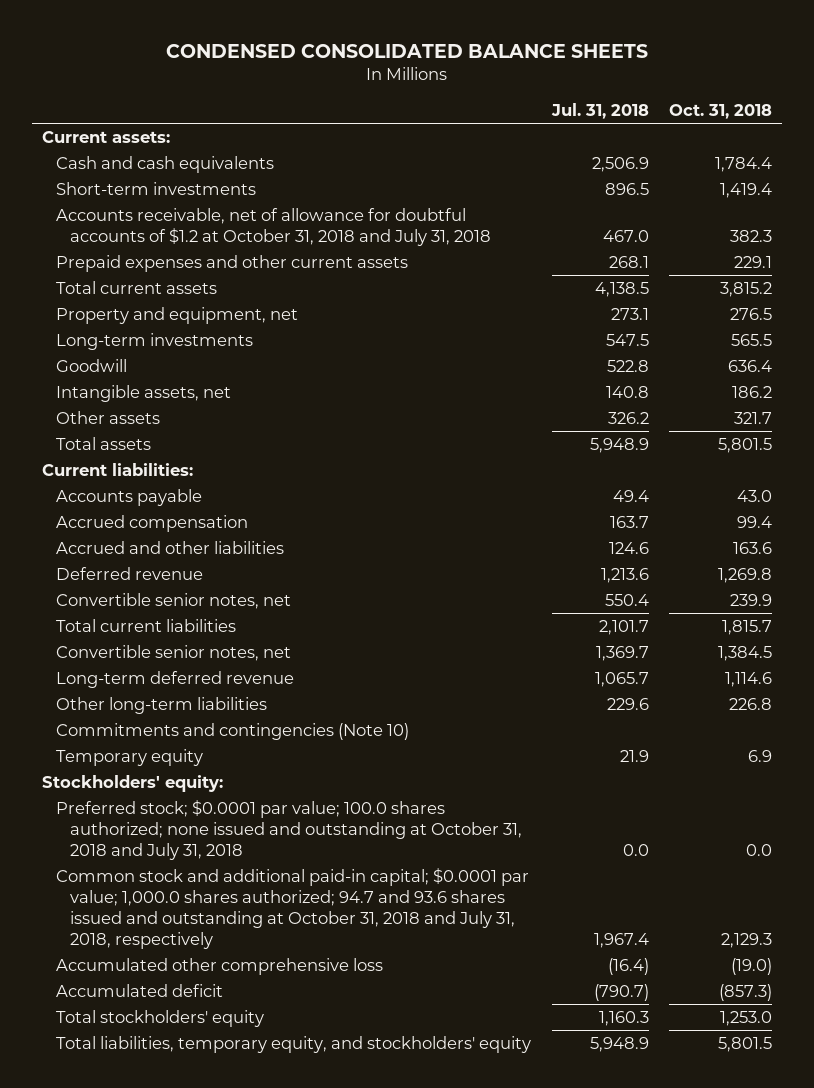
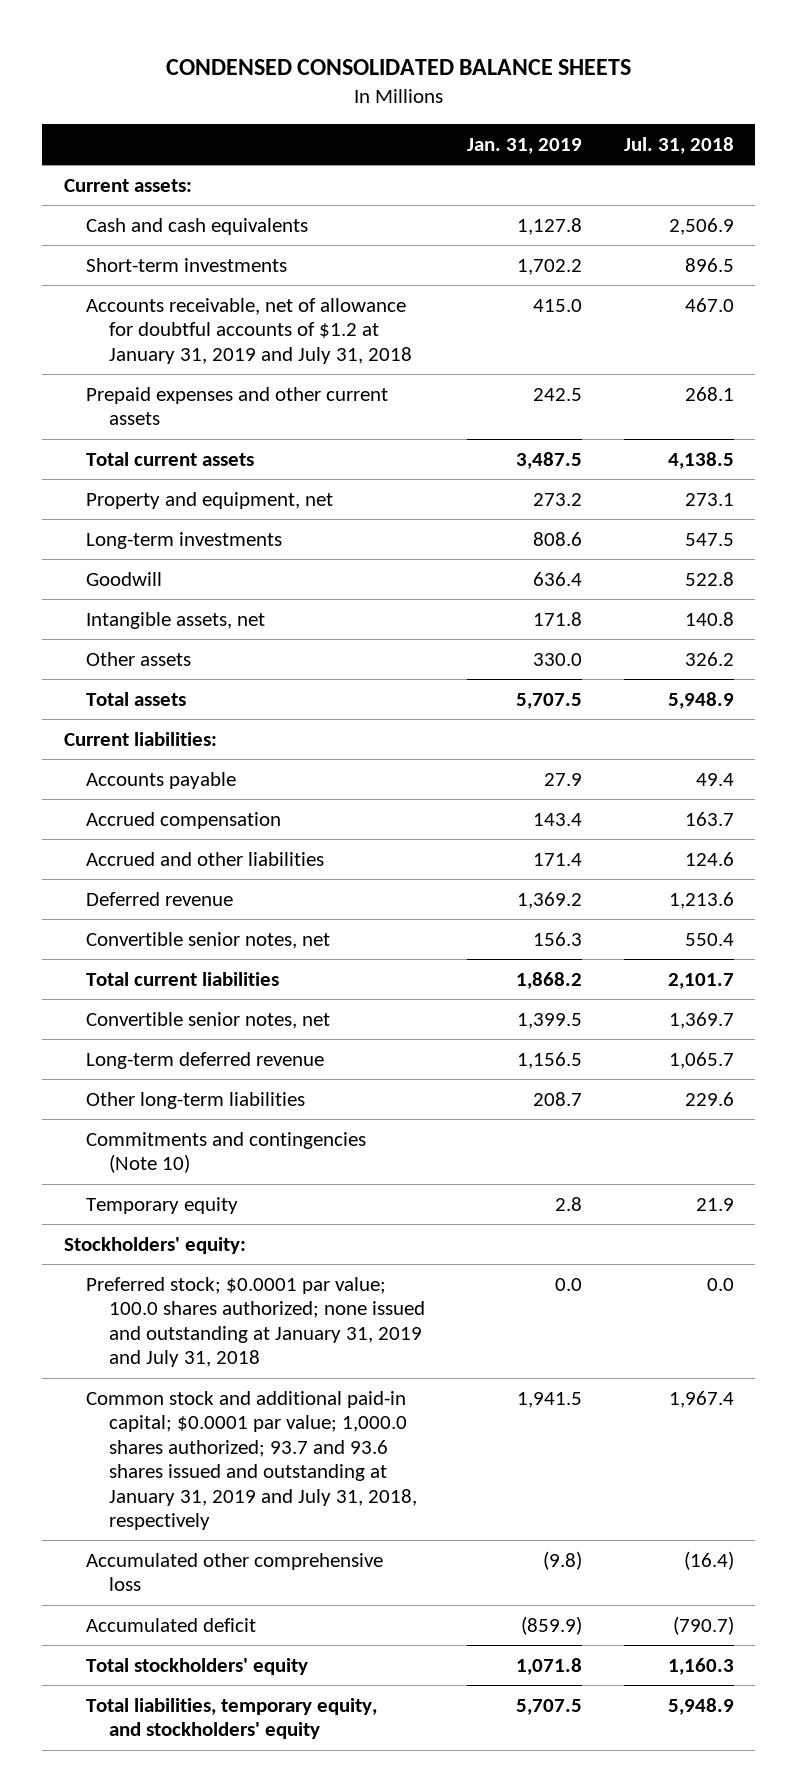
- | Jul. 31, 2018 | Oct. 31, 2018
+ | Jan. 31, 2019 | Jul. 31, 2018
- Accounts receivable, net of allowance for doubtful accounts of $1.2 at October 31, 2018 and July 31, 2018 | 467.0 | 382.3
+ Accounts receivable, net of allowance for doubtful accounts of $1.2 at January 31, 2019 and July 31, 2018 | 415.0 | 467.0
- Preferred stock; $0.0001 par value; 100.0 shares authorized; none issued and outstanding at October 31, 2018 and July 31, 2018 | 0.0 | 0.0
- Common stock and additional paid-in capital; $0.0001 par value; 1,000.0 shares authorized; 94.7 and 93.6 shares issued and outstanding at October 31, 2018 and July 31, 2018, respectively | 1,967.4 | 2,129.3
+ Preferred stock; $0.0001 par value; 100.0 shares authorized; none issued and outstanding at January 31, 2019 and July 31, 2018 | 0.0 | 0.0
+ Common stock and additional paid-in capital; $0.0001 par value; 1,000.0 shares authorized; 93.7 and 93.6 shares issued and outstanding at January 31, 2019 and July 31, 2018, respectively | 1,941.5 | 1,967.4

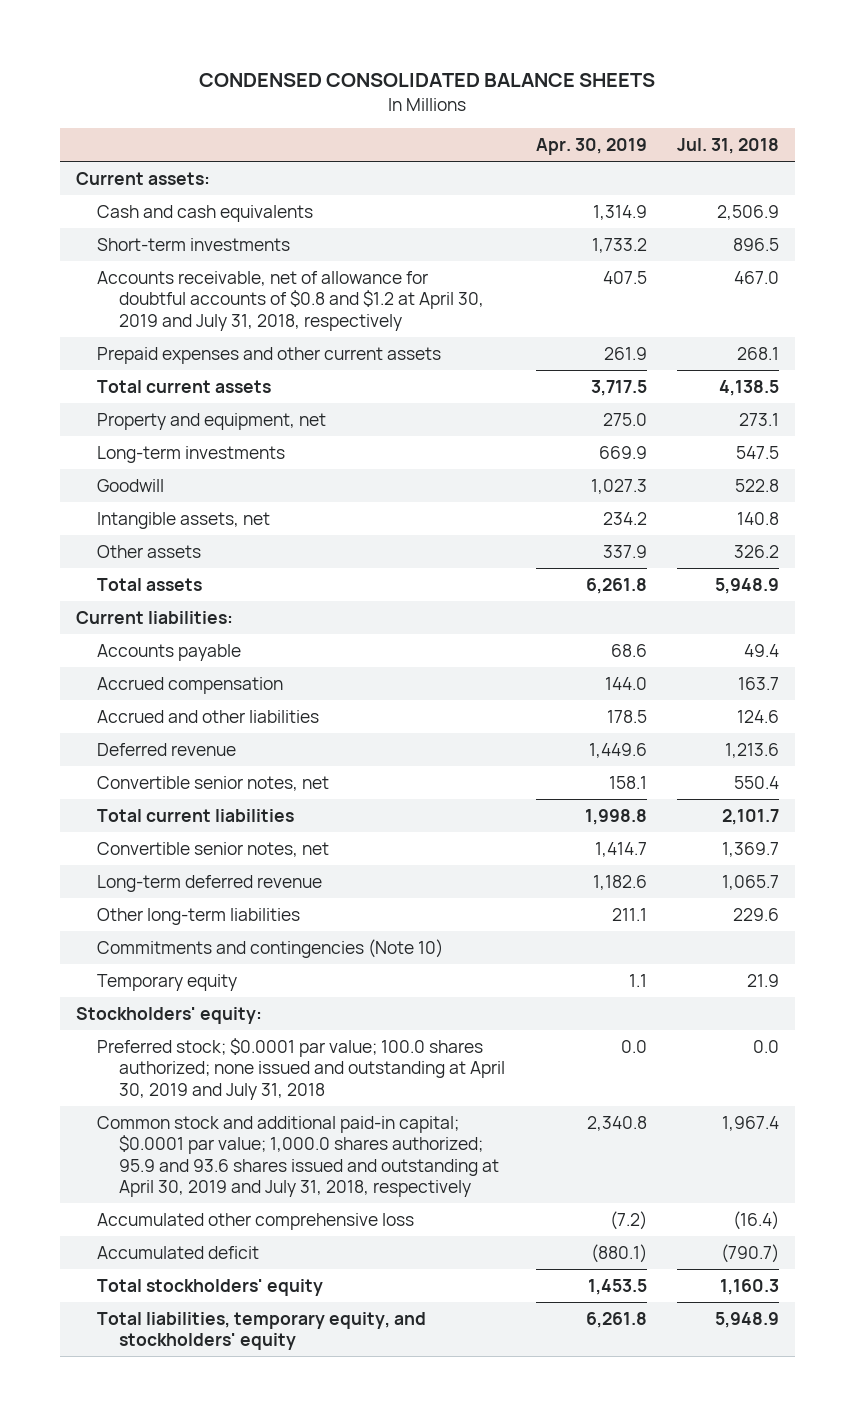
- | Jan. 31, 2019 | Jul. 31, 2018
+ | Apr. 30, 2019 | Jul. 31, 2018
- Accounts receivable, net of allowance for doubtful accounts of $1.2 at January 31, 2019 and July 31, 2018 | 415.0 | 467.0
+ Accounts receivable, net of allowance for doubtful accounts of $0.8 and $1.2 at April 30, 2019 and July 31, 2018, respectively | 407.5 | 467.0
- Preferred stock; $0.0001 par value; 100.0 shares authorized; none issued and outstanding at January 31, 2019 and July 31, 2018 | 0.0 | 0.0
- Common stock and additional paid-in capital; $0.0001 par value; 1,000.0 shares authorized; 93.7 and 93.6 shares issued and outstanding at January 31, 2019 and July 31, 2018, respectively | 1,941.5 | 1,967.4
+ Preferred stock; $0.0001 par value; 100.0 shares authorized; none issued and outstanding at April 30, 2019 and July 31, 2018 | 0.0 | 0.0
+ Common stock and additional paid-in capital; $0.0001 par value; 1,000.0 shares authorized; 95.9 and 93.6 shares issued and outstanding at April 30, 2019 and July 31, 2018, respectively | 2,340.8 | 1,967.4

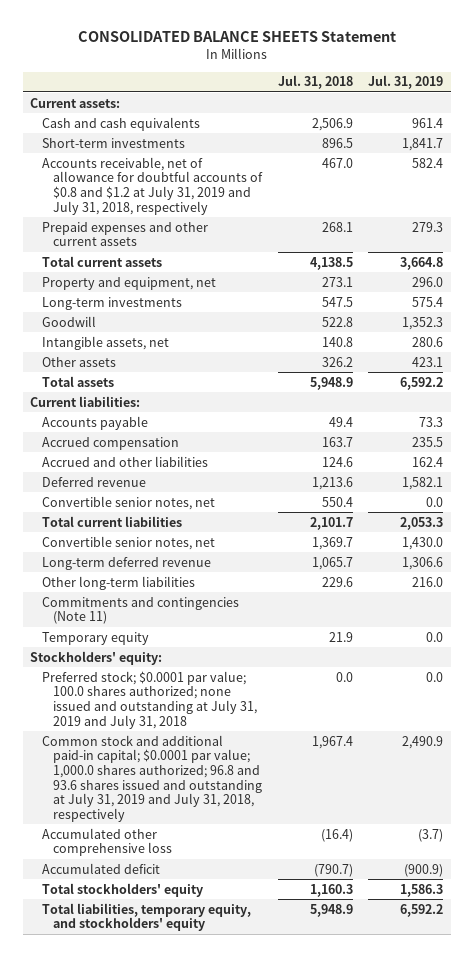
- CONDENSED CONSOLIDATED BALANCE SHEETS
+ CONSOLIDATED BALANCE SHEETS Statement
- | Apr. 30, 2019 | Jul. 31, 2018
+ | Jul. 31, 2018 | Jul. 31, 2019
- Accounts receivable, net of allowance for doubtful accounts of $0.8 and $1.2 at April 30, 2019 and July 31, 2018, respectively | 407.5 | 467.0
+ Accounts receivable, net of allowance for doubtful accounts of $0.8 and $1.2 at July 31, 2019 and July 31, 2018, respectively | 467.0 | 582.4
- Commitments and contingencies (Note 10)
+ Commitments and contingencies (Note 11)
- Preferred stock; $0.0001 par value; 100.0 shares authorized; none issued and outstanding at April 30, 2019 and July 31, 2018 | 0.0 | 0.0
- Common stock and additional paid-in capital; $0.0001 par value; 1,000.0 shares authorized; 95.9 and 93.6 shares issued and outstanding at April 30, 2019 and July 31, 2018, respectively | 2,340.8 | 1,967.4
+ Preferred stock; $0.0001 par value; 100.0 shares authorized; none issued and outstanding at July 31, 2019 and July 31, 2018 | 0.0 | 0.0
+ Common stock and additional paid-in capital; $0.0001 par value; 1,000.0 shares authorized; 96.8 and 93.6 shares issued and outstanding at July 31, 2019 and July 31, 2018, respectively | 1,967.4 | 2,490.9

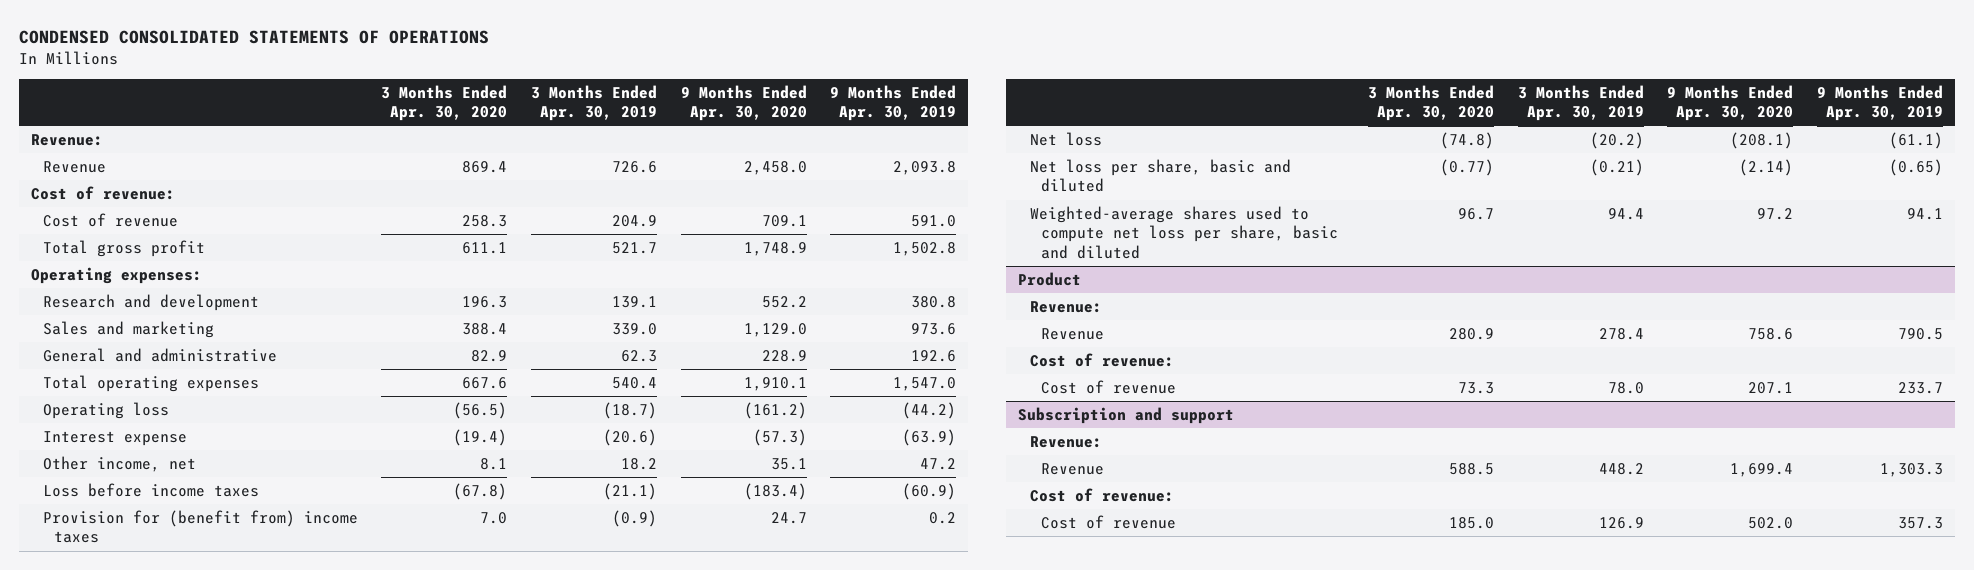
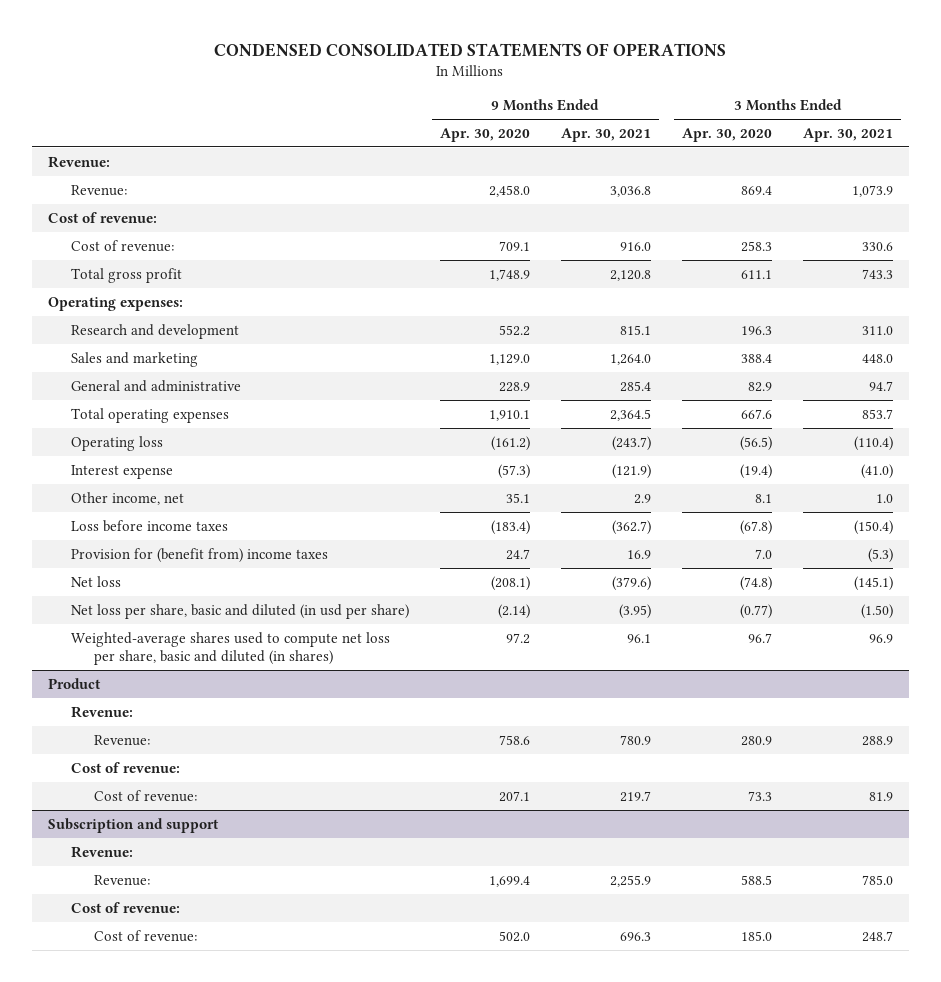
- | 3 Months Ended Apr. 30, 2020 | 3 Months Ended Apr. 30, 2019 | 9 Months Ended Apr. 30, 2020 | 9 Months Ended Apr. 30, 2019
+ | 9 Months Ended Apr. 30, 2020 | 9 Months Ended Apr. 30, 2021 | 3 Months Ended Apr. 30, 2020 | 3 Months Ended Apr. 30, 2021
- Revenue | 869.4 | 726.6 | 2,458.0 | 2,093.8
+ Revenue: | 2,458.0 | 3,036.8 | 869.4 | 1,073.9
- Cost of revenue | 258.3 | 204.9 | 709.1 | 591.0
+ Cost of revenue: | 709.1 | 916.0 | 258.3 | 330.6
- Net loss per share, basic and diluted | (0.77) | (0.21) | (2.14) | (0.65)
- Weighted-average shares used to compute net loss per share, basic and diluted | 96.7 | 94.4 | 97.2 | 94.1
+ Net loss per share, basic and diluted (in usd per share) | (2.14) | (3.95) | (0.77) | (1.50)
+ Weighted-average shares used to compute net loss per share, basic and diluted (in shares) | 97.2 | 96.1 | 96.7 | 96.9
@ Product
- Revenue | 280.9 | 278.4 | 758.6 | 790.5
+ Revenue: | 758.6 | 780.9 | 280.9 | 288.9
- Cost of revenue | 73.3 | 78.0 | 207.1 | 233.7
+ Cost of revenue: | 207.1 | 219.7 | 73.3 | 81.9
@ Subscription and support
- Revenue | 588.5 | 448.2 | 1,699.4 | 1,303.3
+ Revenue: | 1,699.4 | 2,255.9 | 588.5 | 785.0
- Cost of revenue | 185.0 | 126.9 | 502.0 | 357.3
+ Cost of revenue: | 502.0 | 696.3 | 185.0 | 248.7

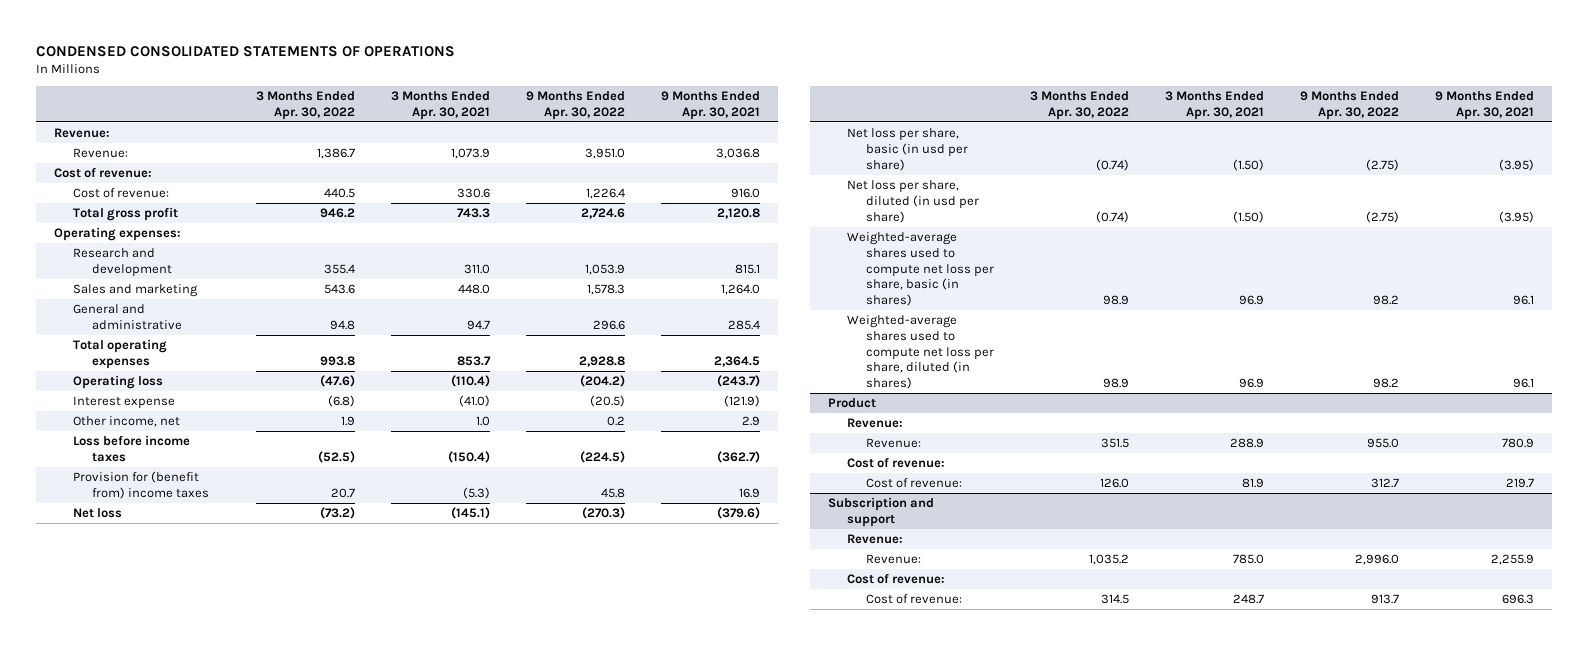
- | 9 Months Ended Apr. 30, 2020 | 9 Months Ended Apr. 30, 2021 | 3 Months Ended Apr. 30, 2020 | 3 Months Ended Apr. 30, 2021
+ | 3 Months Ended Apr. 30, 2022 | 3 Months Ended Apr. 30, 2021 | 9 Months Ended Apr. 30, 2022 | 9 Months Ended Apr. 30, 2021
- Net loss per share, basic and diluted (in usd per share) | (2.14) | (3.95) | (0.77) | (1.50)
- Weighted-average shares used to compute net loss per share, basic and diluted (in shares) | 97.2 | 96.1 | 96.7 | 96.9
+ Net loss per share, basic (in usd per share) | (0.74) | (1.50) | (2.75) | (3.95)
+ Net loss per share, diluted (in usd per share) | (0.74) | (1.50) | (2.75) | (3.95)
+ Weighted-average shares used to compute net loss per share, basic (in shares) | 98.9 | 96.9 | 98.2 | 96.1
+ Weighted-average shares used to compute net loss per share, diluted (in shares) | 98.9 | 96.9 | 98.2 | 96.1

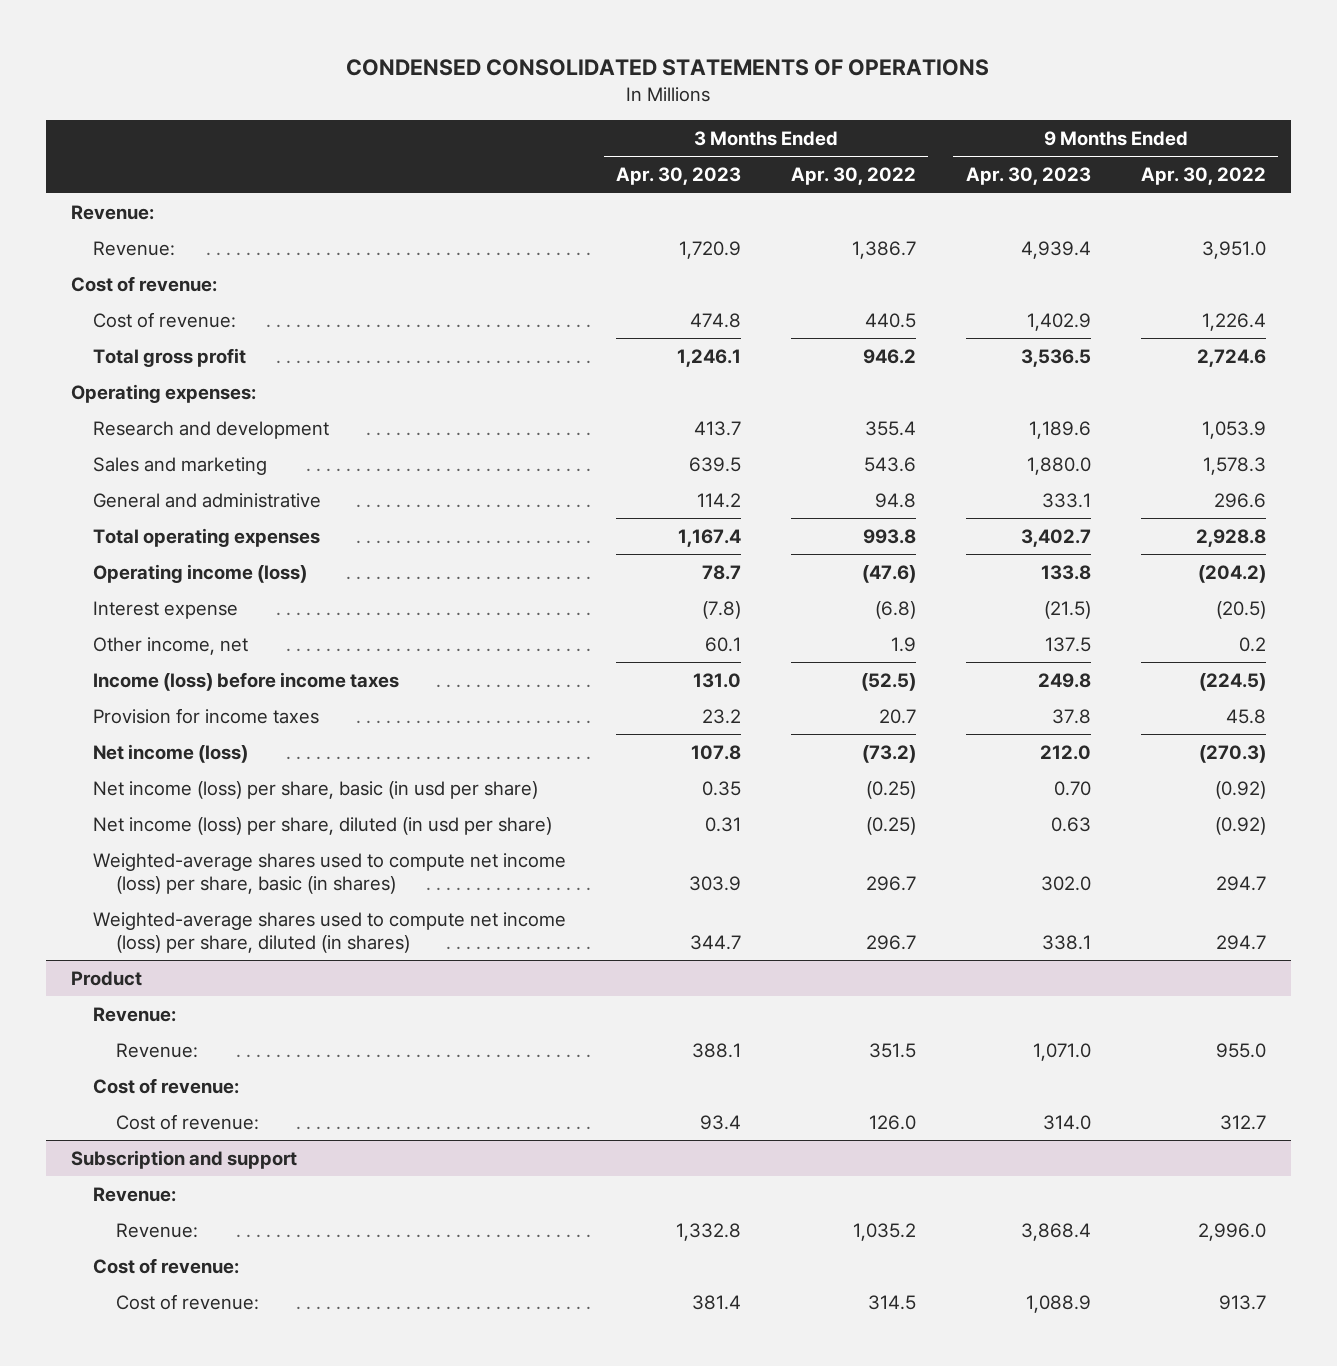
- | 3 Months Ended Apr. 30, 2022 | 3 Months Ended Apr. 30, 2021 | 9 Months Ended Apr. 30, 2022 | 9 Months Ended Apr. 30, 2021
+ | 3 Months Ended Apr. 30, 2023 | 3 Months Ended Apr. 30, 2022 | 9 Months Ended Apr. 30, 2023 | 9 Months Ended Apr. 30, 2022
- Operating loss | (47.6) | (110.4) | (204.2) | (243.7)
+ Operating income (loss) | 78.7 | (47.6) | 133.8 | (204.2)
- Loss before income taxes | (52.5) | (150.4) | (224.5) | (362.7)
- Provision for (benefit from) income taxes | 20.7 | (5.3) | 45.8 | 16.9
- Net loss | (73.2) | (145.1) | (270.3) | (379.6)
- Net loss per share, basic (in usd per share) | (0.74) | (1.50) | (2.75) | (3.95)
- Net loss per share, diluted (in usd per share) | (0.74) | (1.50) | (2.75) | (3.95)
- Weighted-average shares used to compute net loss per share, basic (in shares) | 98.9 | 96.9 | 98.2 | 96.1
- Weighted-average shares used to compute net loss per share, diluted (in shares) | 98.9 | 96.9 | 98.2 | 96.1
+ Income (loss) before income taxes | 131.0 | (52.5) | 249.8 | (224.5)
+ Provision for income taxes | 23.2 | 20.7 | 37.8 | 45.8
+ Net income (loss) | 107.8 | (73.2) | 212.0 | (270.3)
+ Net income (loss) per share, basic (in usd per share) | 0.35 | (0.25) | 0.70 | (0.92)
+ Net income (loss) per share, diluted (in usd per share) | 0.31 | (0.25) | 0.63 | (0.92)
+ Weighted-average shares used to compute net income (loss) per share, basic (in shares) | 303.9 | 296.7 | 302.0 | 294.7
+ Weighted-average shares used to compute net income (loss) per share, diluted (in shares) | 344.7 | 296.7 | 338.1 | 294.7

